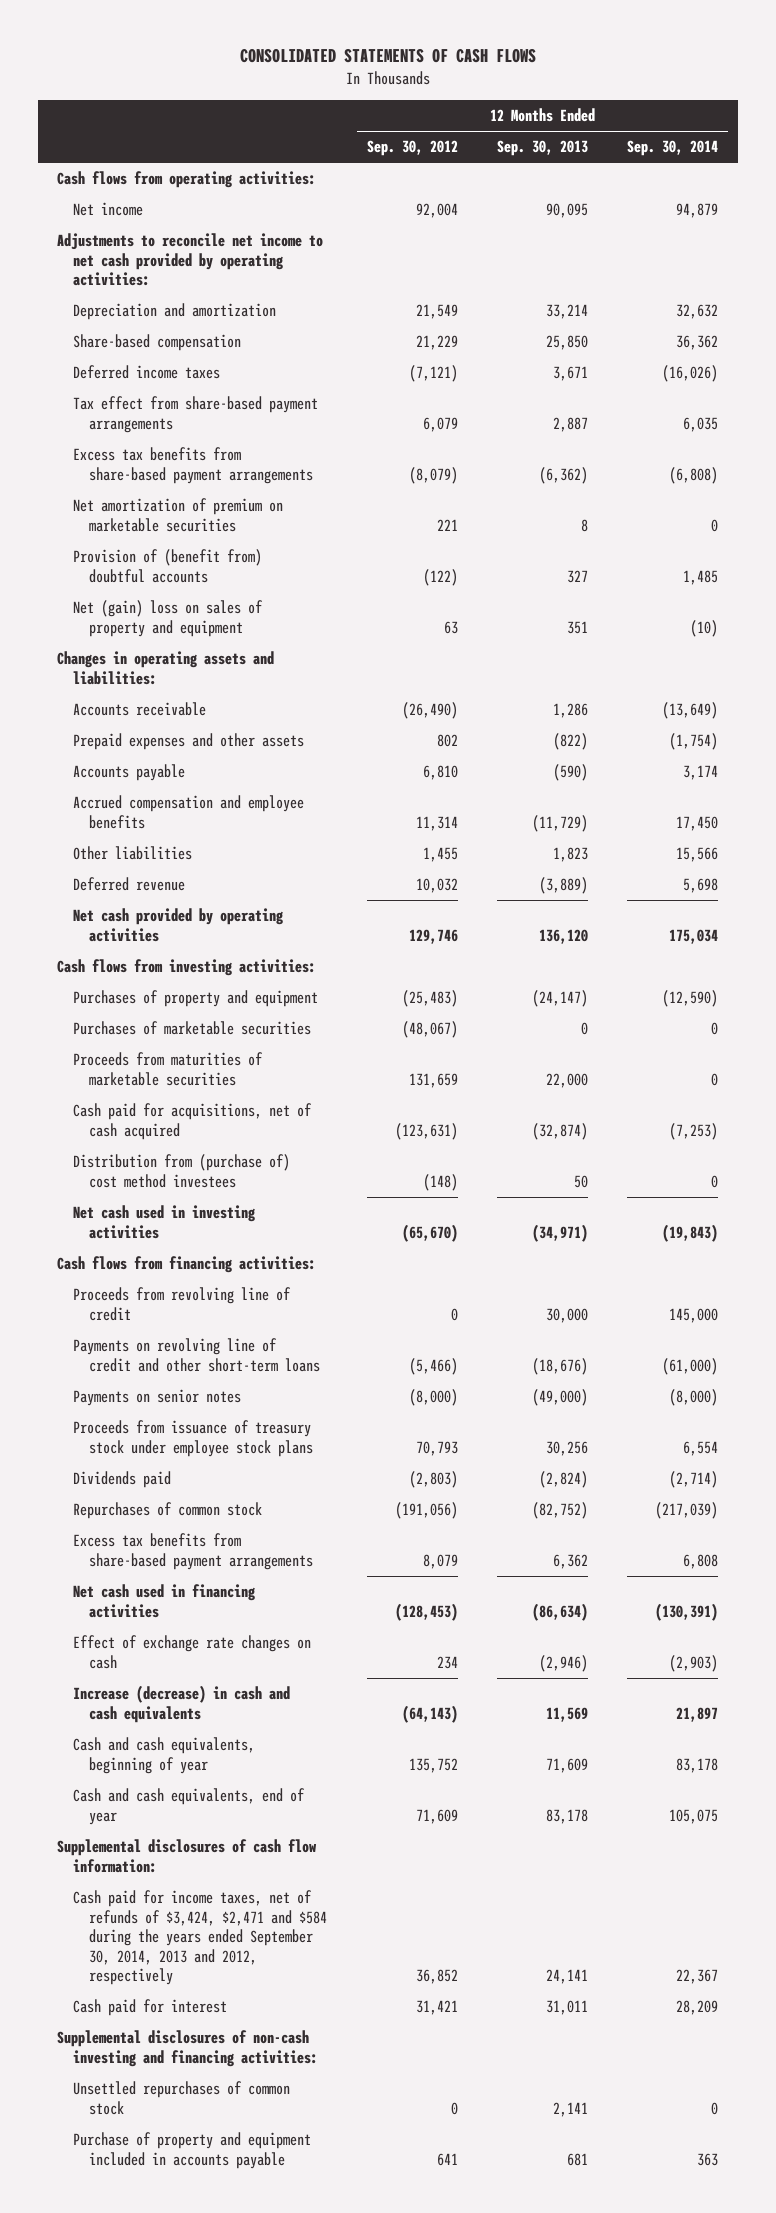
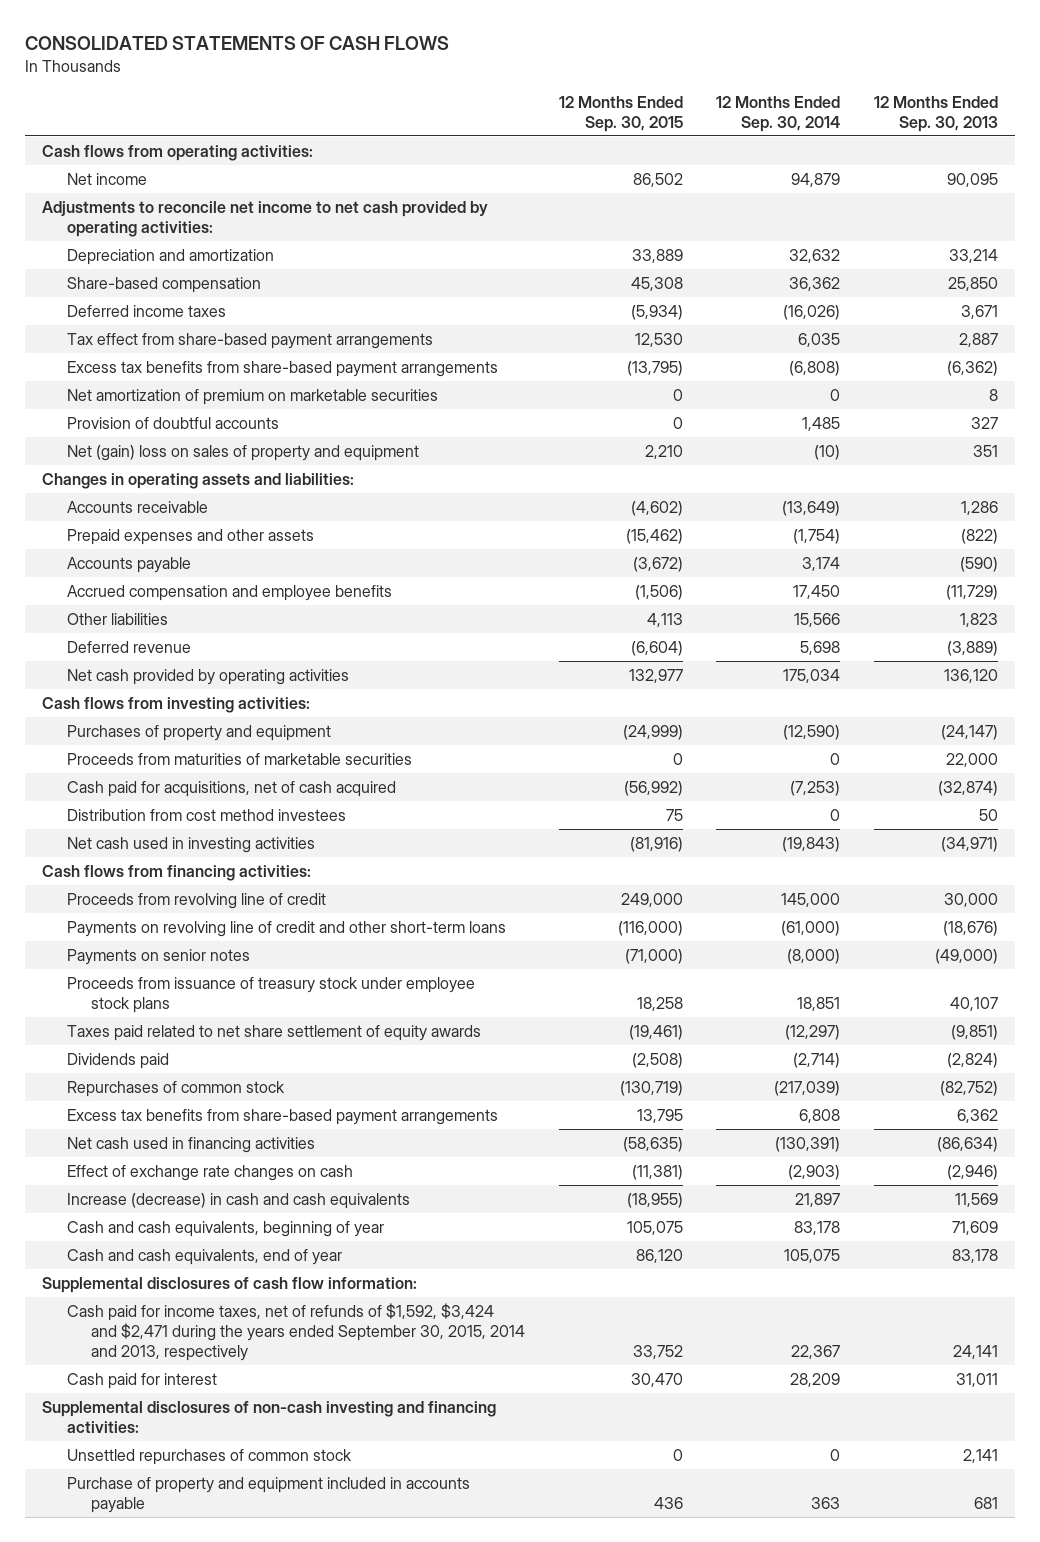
- | 12 Months Ended Sep. 30, 2012 | 12 Months Ended Sep. 30, 2013 | 12 Months Ended Sep. 30, 2014
+ | 12 Months Ended Sep. 30, 2015 | 12 Months Ended Sep. 30, 2014 | 12 Months Ended Sep. 30, 2013
- Provision of (benefit from) doubtful accounts | (122) | 327 | 1,485
+ Provision of doubtful accounts | 0 | 1,485 | 327
- Purchases of marketable securities | (48,067) | 0 | 0
- Distribution from (purchase of) cost method investees | (148) | 50 | 0
+ Distribution from cost method investees | 75 | 0 | 50
- Proceeds from issuance of treasury stock under employee stock plans | 70,793 | 30,256 | 6,554
+ Proceeds from issuance of treasury stock under employee stock plans | 18,258 | 18,851 | 40,107
+ Taxes paid related to net share settlement of equity awards | (19,461) | (12,297) | (9,851)
- Cash paid for income taxes, net of refunds of $3,424, $2,471 and $584 during the years ended September 30, 2014, 2013 and 2012, respectively | 36,852 | 24,141 | 22,367
+ Cash paid for income taxes, net of refunds of $1,592, $3,424 and $2,471 during the years ended September 30, 2015, 2014 and 2013, respectively | 33,752 | 22,367 | 24,141

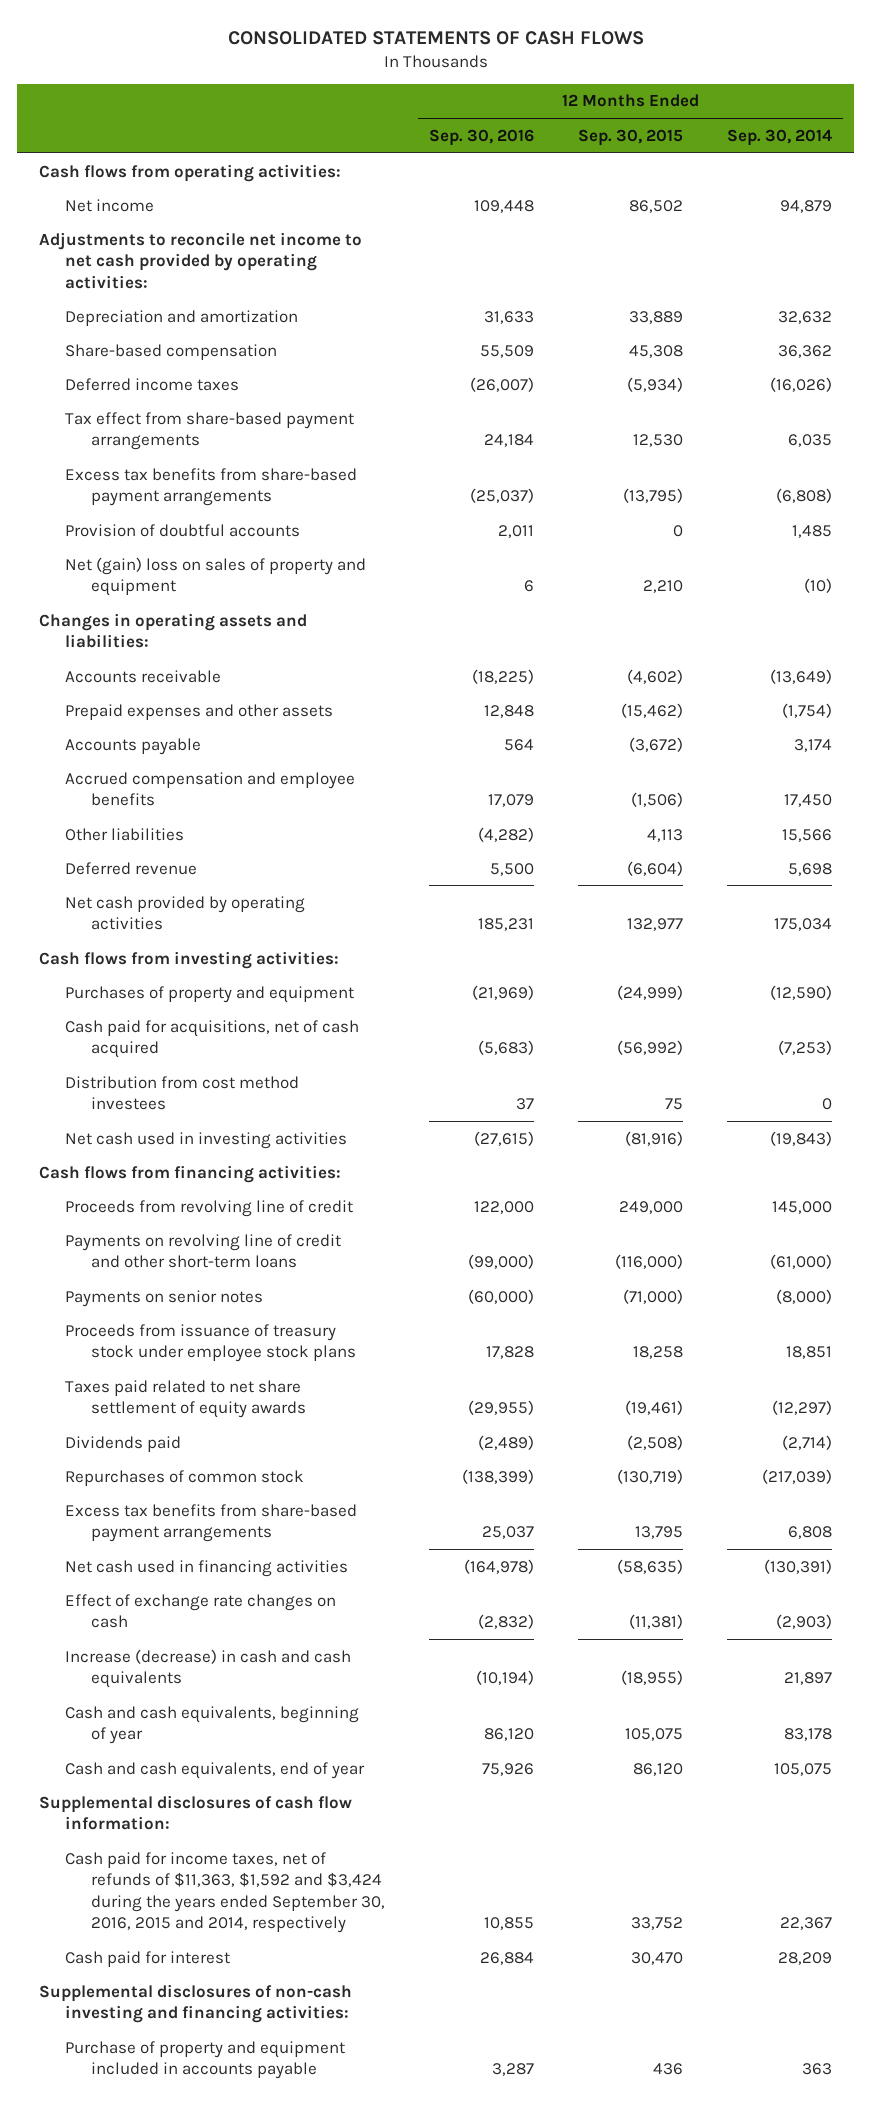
- | 12 Months Ended Sep. 30, 2015 | 12 Months Ended Sep. 30, 2014 | 12 Months Ended Sep. 30, 2013
+ | 12 Months Ended Sep. 30, 2016 | 12 Months Ended Sep. 30, 2015 | 12 Months Ended Sep. 30, 2014
- Net amortization of premium on marketable securities | 0 | 0 | 8
- Proceeds from maturities of marketable securities | 0 | 0 | 22,000
- Cash paid for income taxes, net of refunds of $1,592, $3,424 and $2,471 during the years ended September 30, 2015, 2014 and 2013, respectively | 33,752 | 22,367 | 24,141
+ Cash paid for income taxes, net of refunds of $11,363, $1,592 and $3,424 during the years ended September 30, 2016, 2015 and 2014, respectively | 10,855 | 33,752 | 22,367
- Unsettled repurchases of common stock | 0 | 0 | 2,141

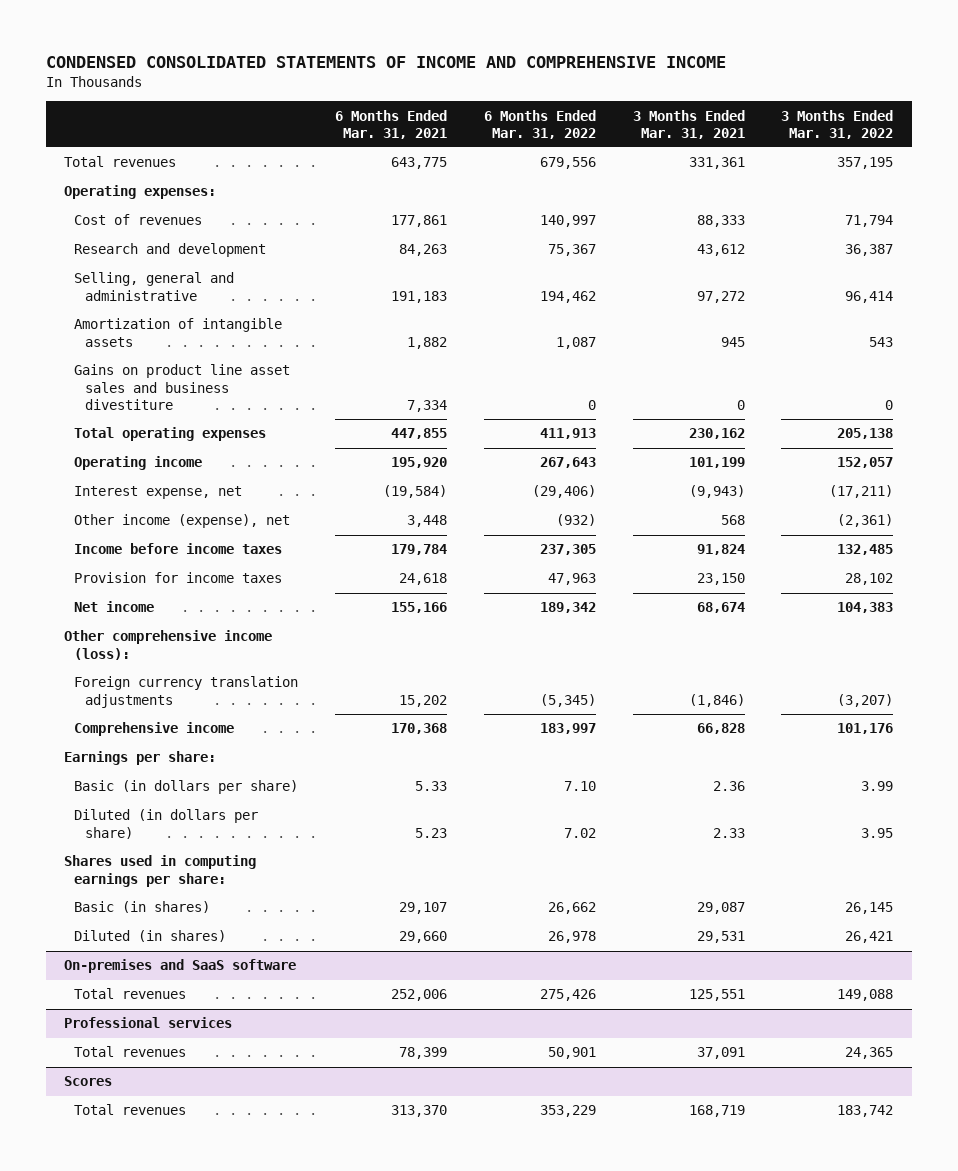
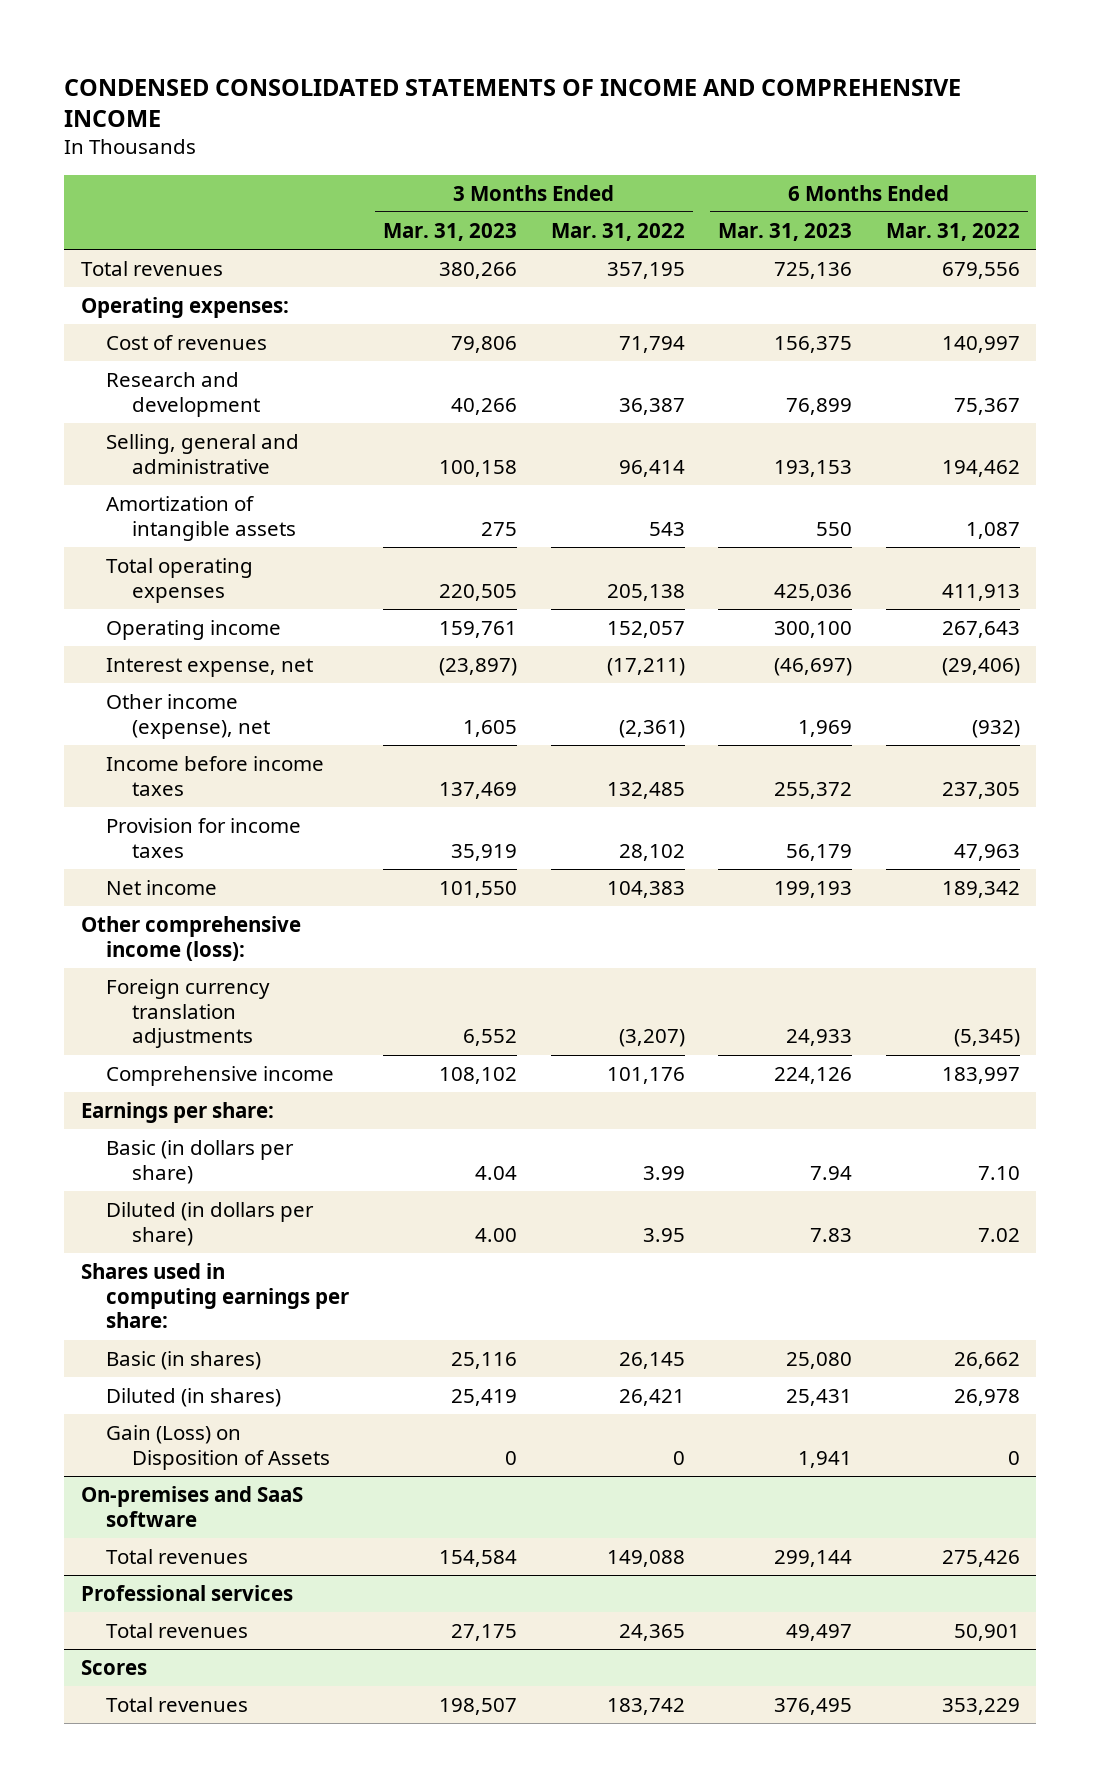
- | 6 Months Ended Mar. 31, 2021 | 6 Months Ended Mar. 31, 2022 | 3 Months Ended Mar. 31, 2021 | 3 Months Ended Mar. 31, 2022
+ | 3 Months Ended Mar. 31, 2023 | 3 Months Ended Mar. 31, 2022 | 6 Months Ended Mar. 31, 2023 | 6 Months Ended Mar. 31, 2022
- Gains on product line asset sales and business divestiture | 7,334 | 0 | 0 | 0
+ Gain (Loss) on Disposition of Assets | 0 | 0 | 1,941 | 0

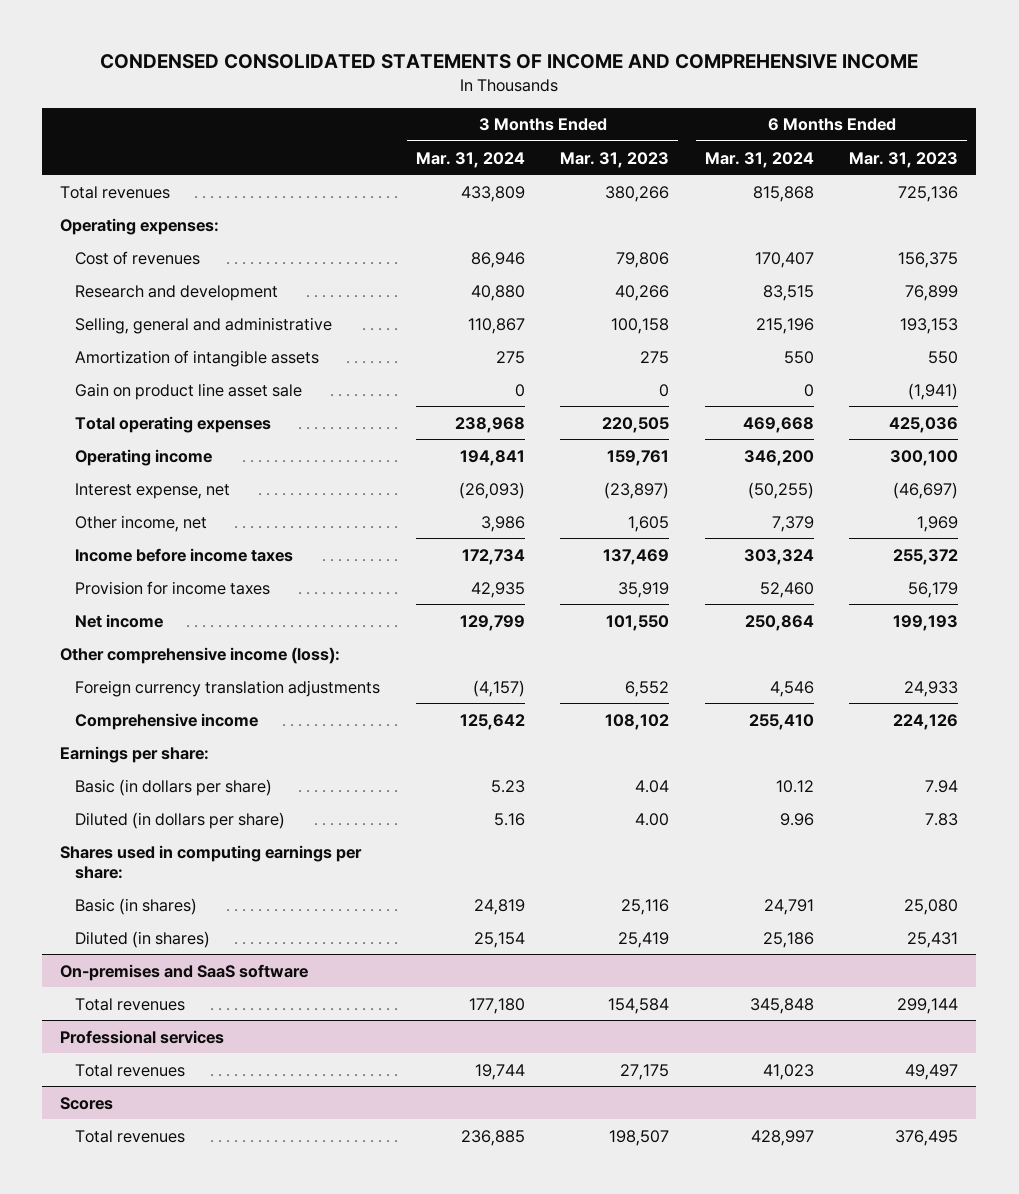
- | 3 Months Ended Mar. 31, 2023 | 3 Months Ended Mar. 31, 2022 | 6 Months Ended Mar. 31, 2023 | 6 Months Ended Mar. 31, 2022
+ | 3 Months Ended Mar. 31, 2024 | 3 Months Ended Mar. 31, 2023 | 6 Months Ended Mar. 31, 2024 | 6 Months Ended Mar. 31, 2023
+ Gain on product line asset sale | 0 | 0 | 0 | (1,941)
- Other income (expense), net | 1,605 | (2,361) | 1,969 | (932)
+ Other income, net | 3,986 | 1,605 | 7,379 | 1,969
- Gain (Loss) on Disposition of Assets | 0 | 0 | 1,941 | 0

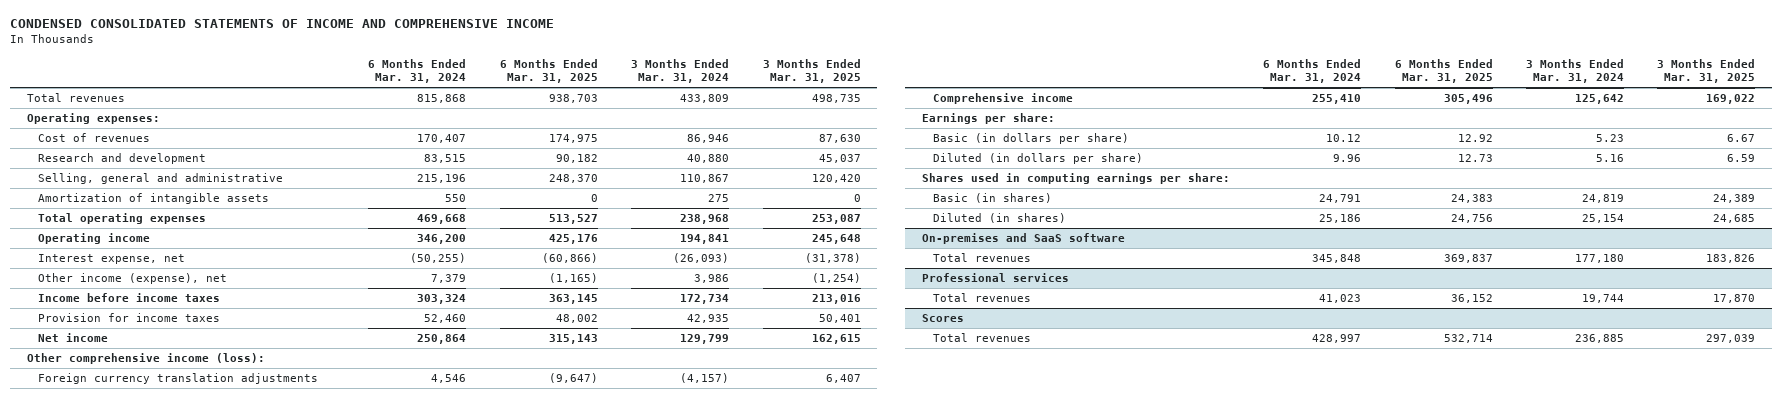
- | 3 Months Ended Mar. 31, 2024 | 3 Months Ended Mar. 31, 2023 | 6 Months Ended Mar. 31, 2024 | 6 Months Ended Mar. 31, 2023
+ | 6 Months Ended Mar. 31, 2024 | 6 Months Ended Mar. 31, 2025 | 3 Months Ended Mar. 31, 2024 | 3 Months Ended Mar. 31, 2025
- Gain on product line asset sale | 0 | 0 | 0 | (1,941)
- Other income, net | 3,986 | 1,605 | 7,379 | 1,969
+ Other income (expense), net | 7,379 | (1,165) | 3,986 | (1,254)

